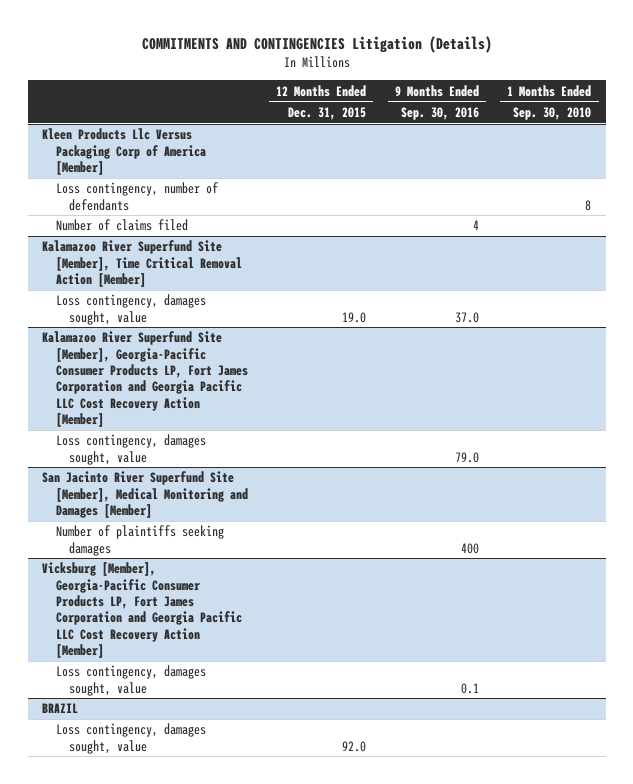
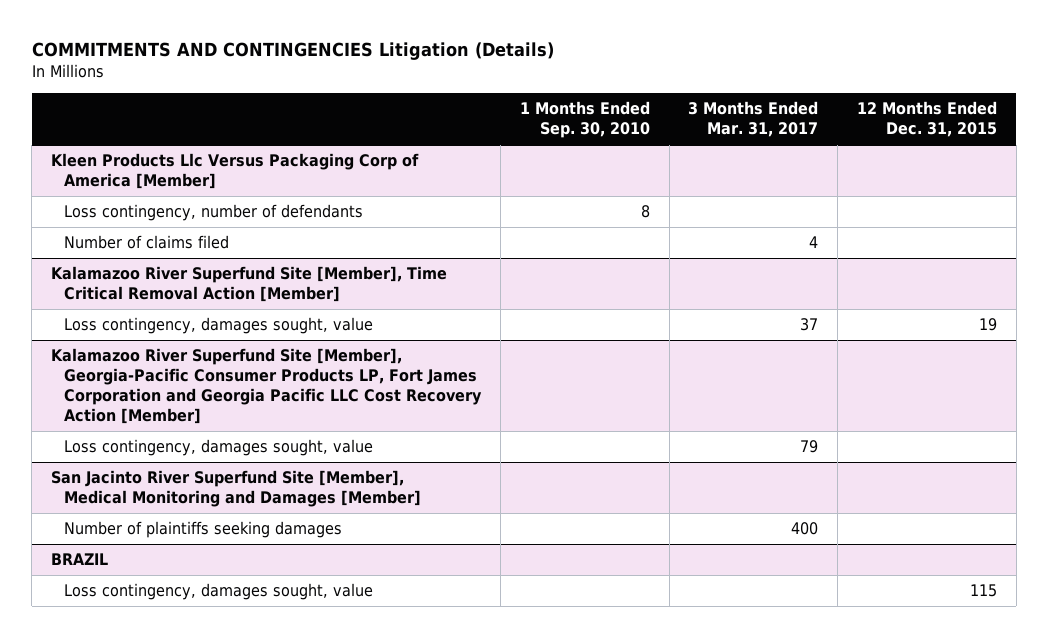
- | 12 Months Ended Dec. 31, 2015 | 9 Months Ended Sep. 30, 2016 | 1 Months Ended Sep. 30, 2010
+ | 1 Months Ended Sep. 30, 2010 | 3 Months Ended Mar. 31, 2017 | 12 Months Ended Dec. 31, 2015
@ Kalamazoo River Superfund Site [Member], Time Critical Removal Action [Member]
- Loss contingency, damages sought, value | 19.0 | 37.0 |
+ Loss contingency, damages sought, value | | 37 | 19
- Vicksburg [Member], Georgia-Pacific Consumer Products LP, Fort James Corporation and Georgia Pacific LLC Cost Recovery Action [Member]
- Loss contingency, damages sought, value | | 0.1 |
@ BRAZIL
- Loss contingency, damages sought, value | 92.0 | |
+ Loss contingency, damages sought, value | | | 115

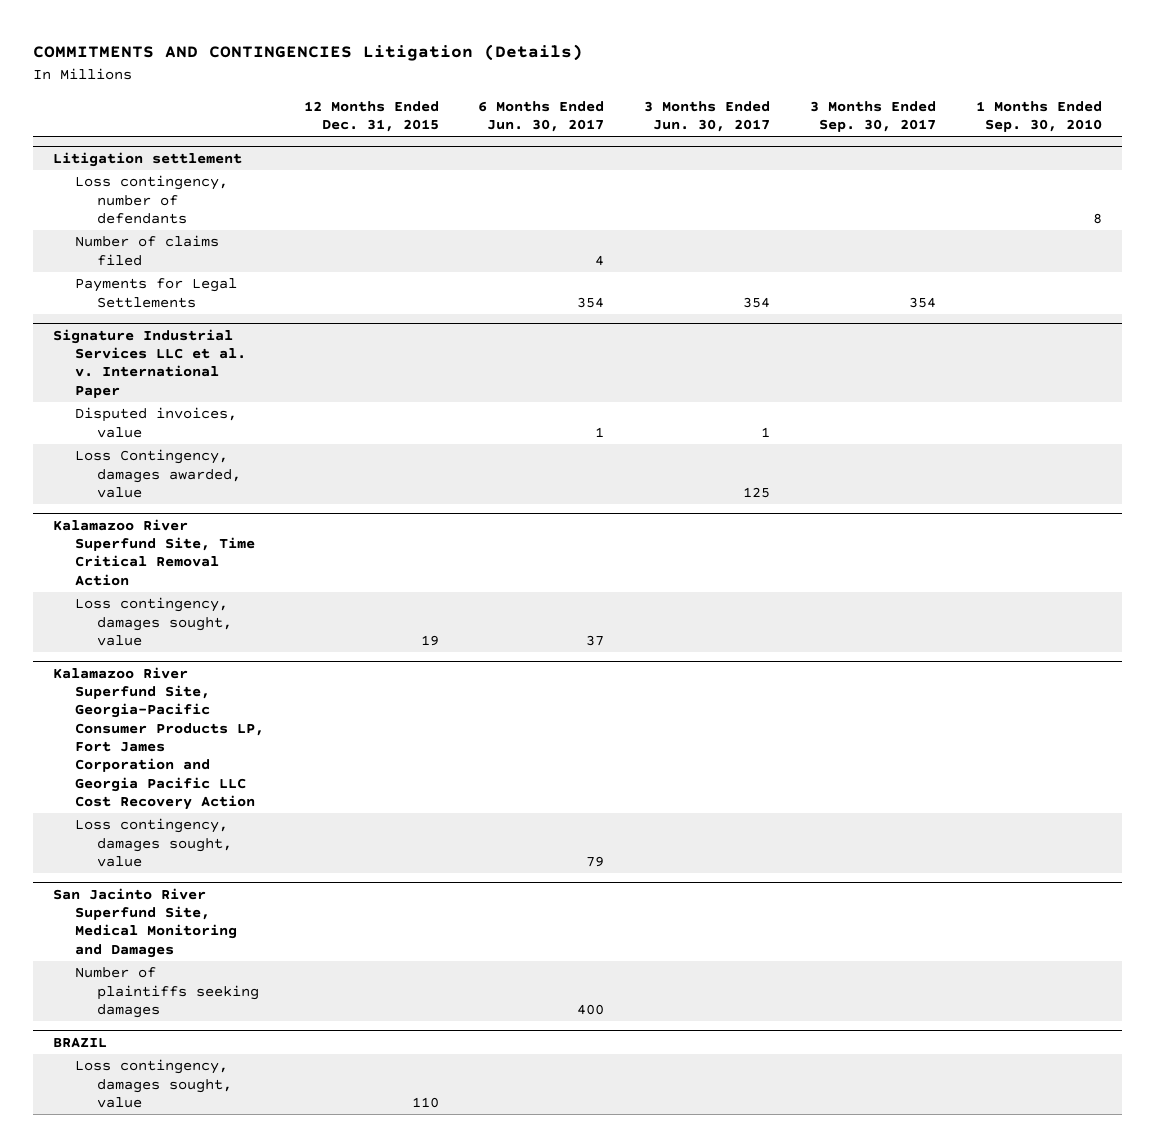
- | 1 Months Ended Sep. 30, 2010 | 3 Months Ended Mar. 31, 2017 | 12 Months Ended Dec. 31, 2015
+ | 12 Months Ended Dec. 31, 2015 | 6 Months Ended Jun. 30, 2017 | 3 Months Ended Jun. 30, 2017 | 3 Months Ended Sep. 30, 2017 | 1 Months Ended Sep. 30, 2010
- Kleen Products Llc Versus Packaging Corp of America [Member]
+ Litigation settlement
- Kalamazoo River Superfund Site [Member], Time Critical Removal Action [Member]
+ Payments for Legal Settlements | | 354 | 354 | 354 |
+ Signature Industrial Services LLC et al. v. International Paper
+ Disputed invoices, value | | 1 | 1 | |
+ Loss Contingency, damages awarded, value | | | 125 | |
+ Kalamazoo River Superfund Site, Time Critical Removal Action
- Kalamazoo River Superfund Site [Member], Georgia-Pacific Consumer Products LP, Fort James Corporation and Georgia Pacific LLC Cost Recovery Action [Member]
+ Kalamazoo River Superfund Site, Georgia-Pacific Consumer Products LP, Fort James Corporation and Georgia Pacific LLC Cost Recovery Action
- San Jacinto River Superfund Site [Member], Medical Monitoring and Damages [Member]
+ San Jacinto River Superfund Site, Medical Monitoring and Damages
@ BRAZIL
- Loss contingency, damages sought, value | | | 115
+ Loss contingency, damages sought, value | 110 | | | |

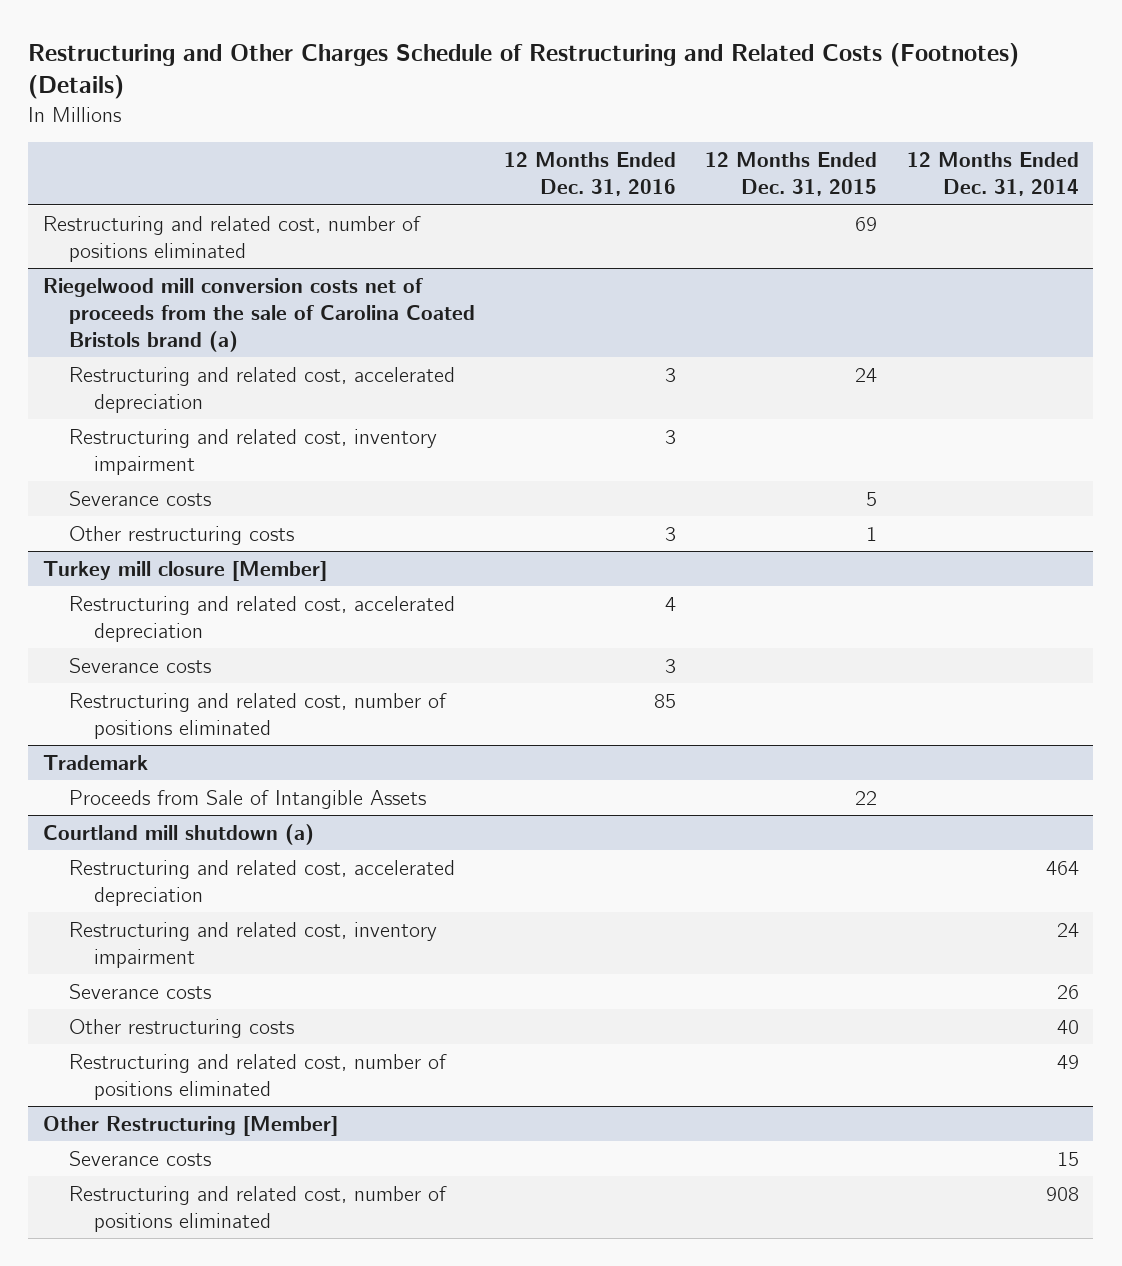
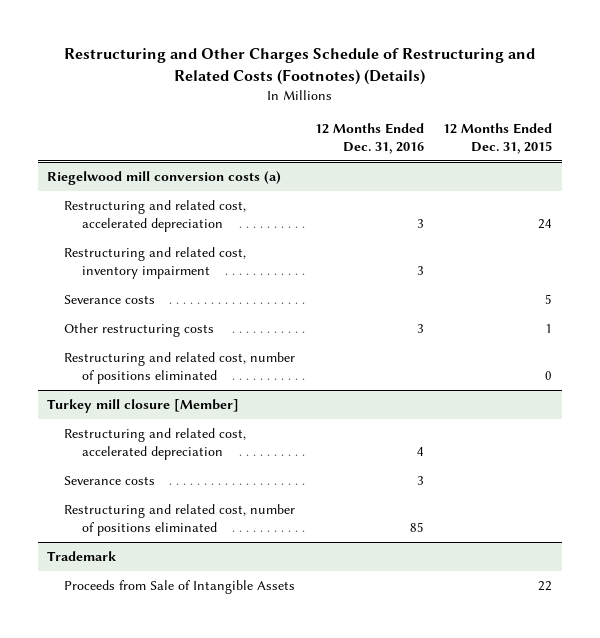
- | 12 Months Ended Dec. 31, 2016 | 12 Months Ended Dec. 31, 2015 | 12 Months Ended Dec. 31, 2014
+ | 12 Months Ended Dec. 31, 2016 | 12 Months Ended Dec. 31, 2015
- Restructuring and related cost, number of positions eliminated | | 69 |
- Riegelwood mill conversion costs net of proceeds from the sale of Carolina Coated Bristols brand (a)
+ Riegelwood mill conversion costs (a)
+ Restructuring and related cost, number of positions eliminated | | 0
- Courtland mill shutdown (a)
- Restructuring and related cost, accelerated depreciation | | | 464
- Restructuring and related cost, inventory impairment | | | 24
- Severance costs | | | 26
- Other restructuring costs | | | 40
- Restructuring and related cost, number of positions eliminated | | | 49
- Other Restructuring [Member]
- Severance costs | | | 15
- Restructuring and related cost, number of positions eliminated | | | 908

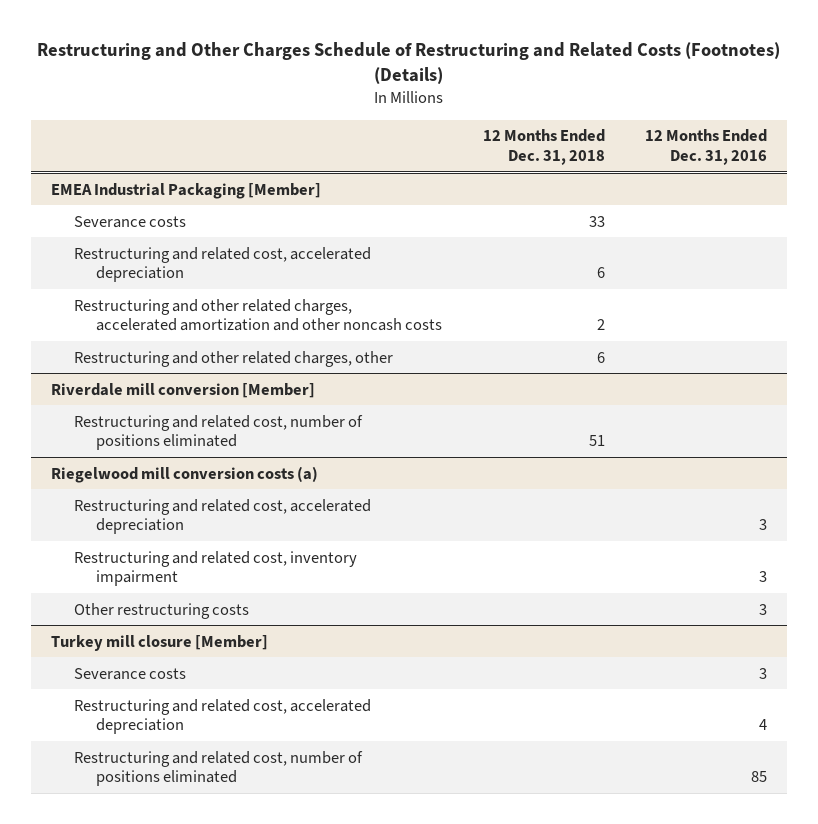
- | 12 Months Ended Dec. 31, 2016 | 12 Months Ended Dec. 31, 2015
+ | 12 Months Ended Dec. 31, 2018 | 12 Months Ended Dec. 31, 2016
+ EMEA Industrial Packaging [Member]
+ Severance costs | 33 |
+ Restructuring and related cost, accelerated depreciation | 6 |
+ Restructuring and other related charges, accelerated amortization and other noncash costs | 2 |
+ Restructuring and other related charges, other | 6 |
+ Riverdale mill conversion [Member]
+ Restructuring and related cost, number of positions eliminated | 51 |
@ Riegelwood mill conversion costs (a)
- Severance costs | | 5
- Restructuring and related cost, number of positions eliminated | | 0
@ Turkey mill closure [Member]
moved down: Restructuring and related cost, accelerated depreciation | | 4
- Trademark
- Proceeds from Sale of Intangible Assets | | 22

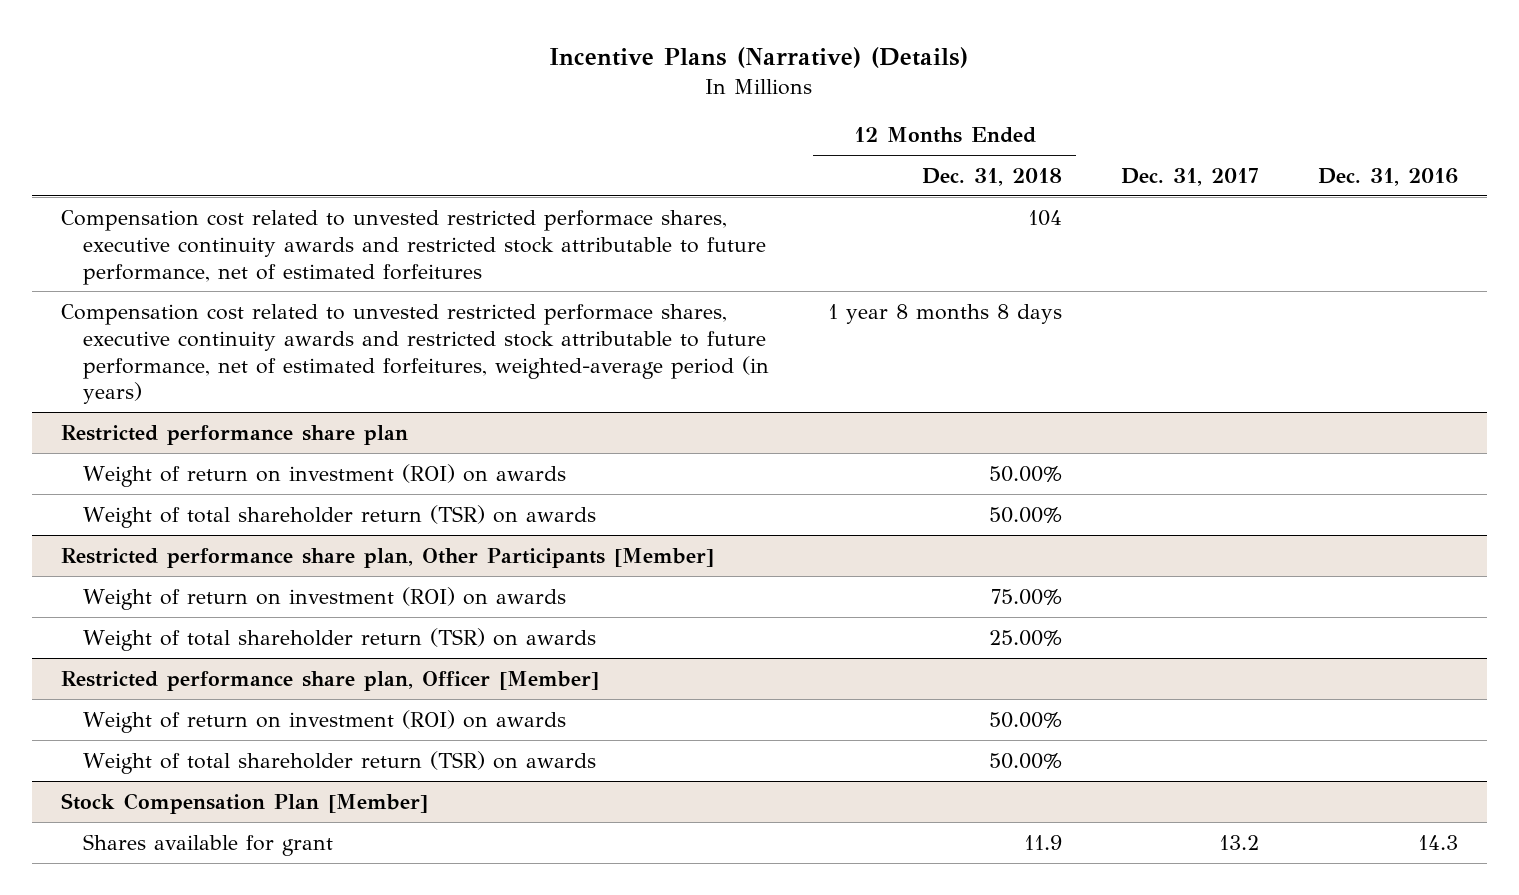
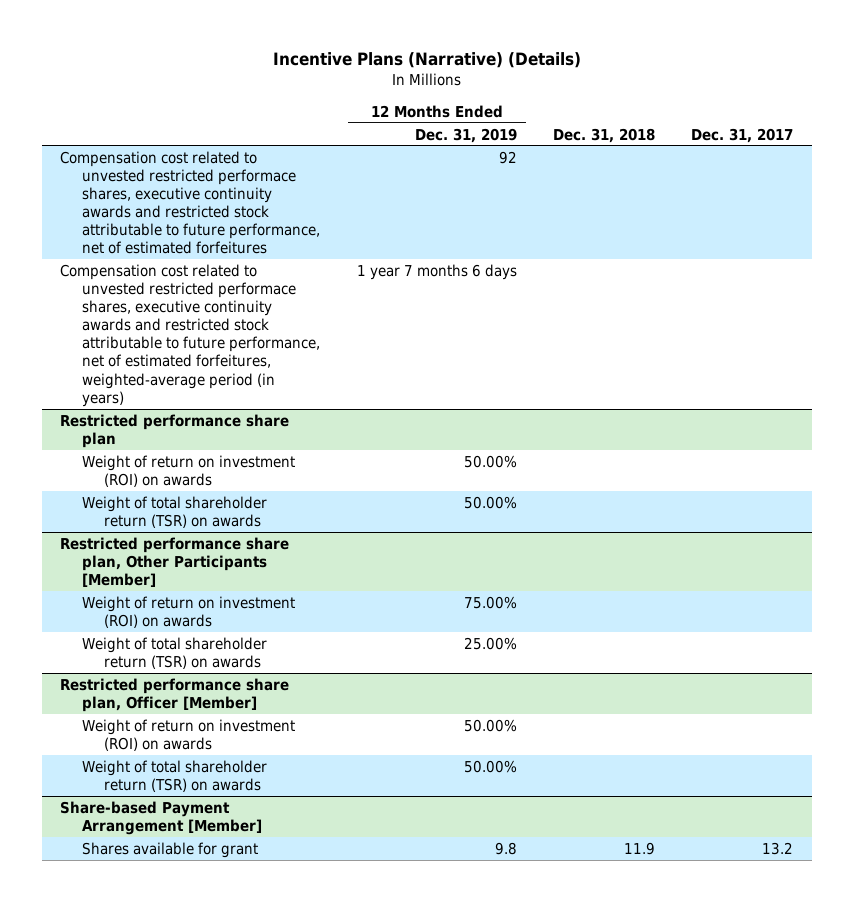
- | 12 Months Ended Dec. 31, 2018 | Dec. 31, 2017 | Dec. 31, 2016
+ | 12 Months Ended Dec. 31, 2019 | Dec. 31, 2018 | Dec. 31, 2017
- Stock Compensation Plan [Member]
+ Share-based Payment Arrangement [Member]

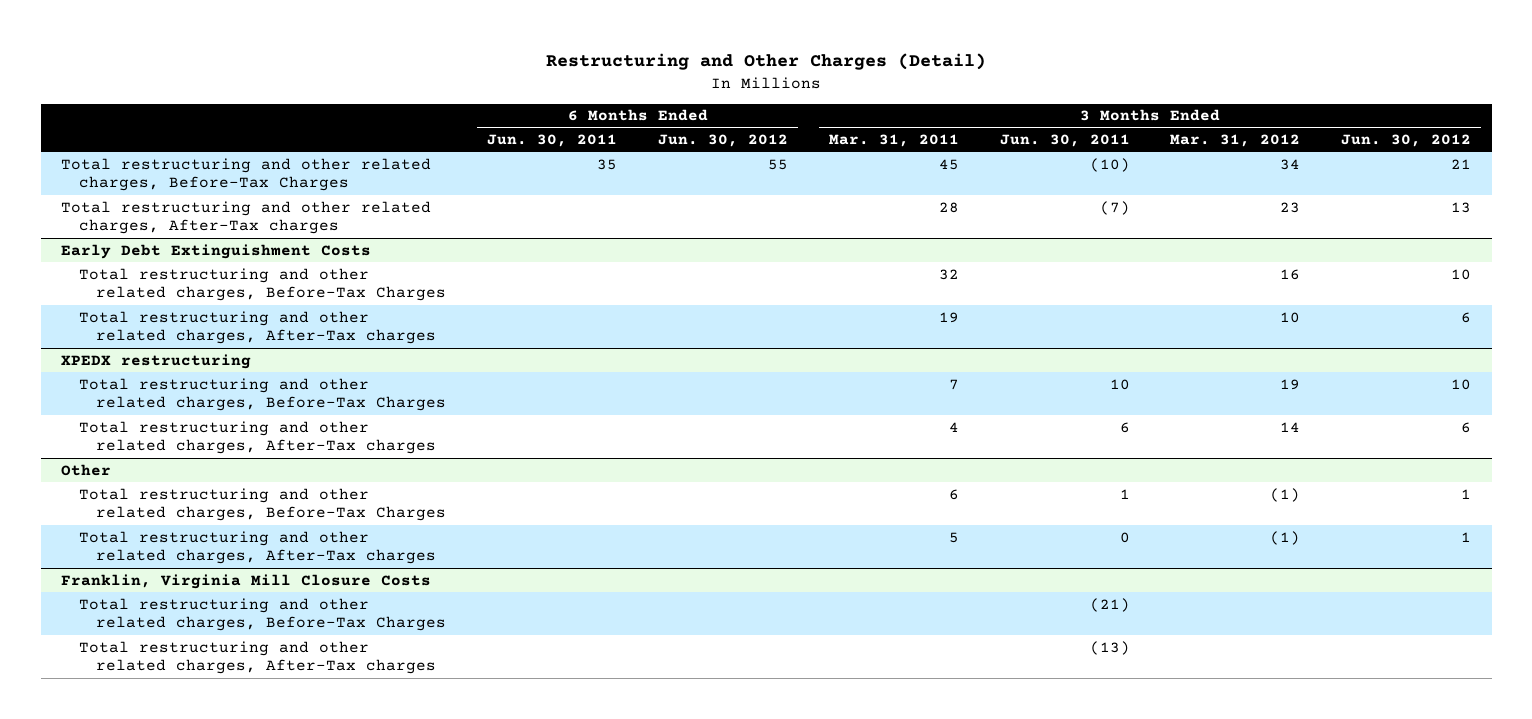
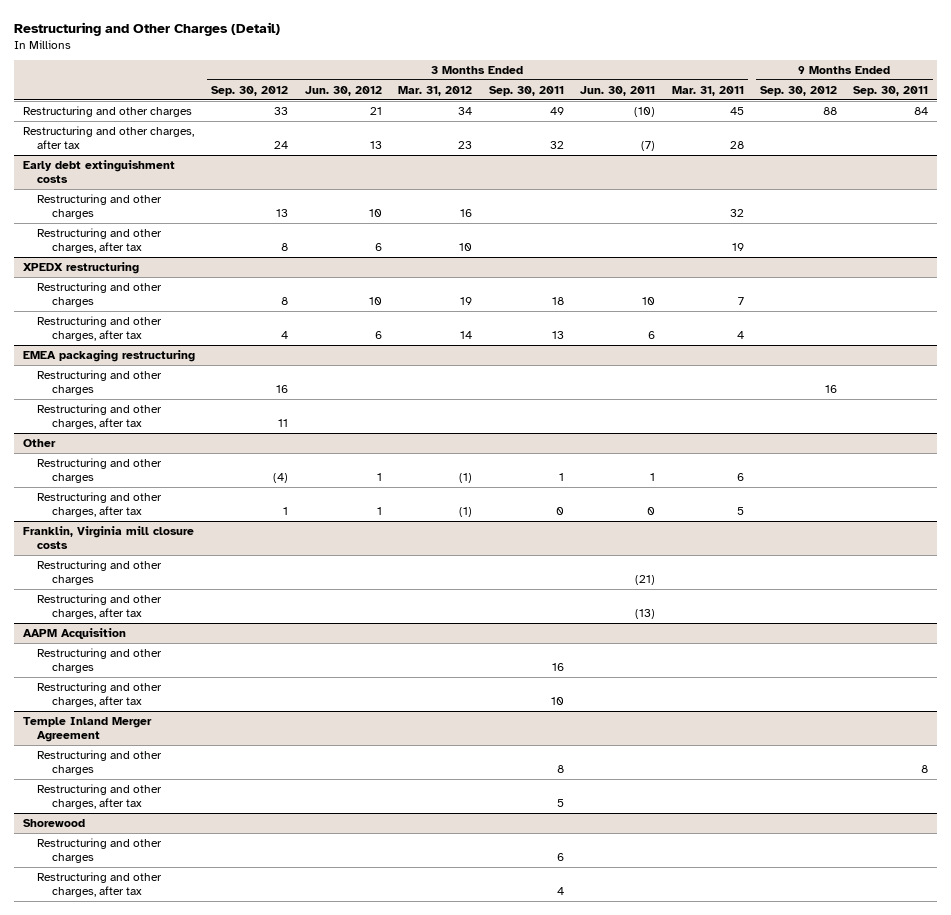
- | 6 Months Ended Jun. 30, 2011 | 6 Months Ended Jun. 30, 2012 | 3 Months Ended Mar. 31, 2011 | 3 Months Ended Jun. 30, 2011 | 3 Months Ended Mar. 31, 2012 | 3 Months Ended Jun. 30, 2012
+ | 3 Months Ended Sep. 30, 2012 | 3 Months Ended Jun. 30, 2012 | 3 Months Ended Mar. 31, 2012 | 3 Months Ended Sep. 30, 2011 | 3 Months Ended Jun. 30, 2011 | 3 Months Ended Mar. 31, 2011 | 9 Months Ended Sep. 30, 2012 | 9 Months Ended Sep. 30, 2011
- Total restructuring and other related charges, Before-Tax Charges | 35 | 55 | 45 | (10) | 34 | 21
- Total restructuring and other related charges, After-Tax charges | | | 28 | (7) | 23 | 13
- Early Debt Extinguishment Costs
- Total restructuring and other related charges, Before-Tax Charges | | | 32 | | 16 | 10
- Total restructuring and other related charges, After-Tax charges | | | 19 | | 10 | 6
+ Restructuring and other charges | 33 | 21 | 34 | 49 | (10) | 45 | 88 | 84
+ Restructuring and other charges, after tax | 24 | 13 | 23 | 32 | (7) | 28 | |
+ Early debt extinguishment costs
+ Restructuring and other charges | 13 | 10 | 16 | | | 32 | |
+ Restructuring and other charges, after tax | 8 | 6 | 10 | | | 19 | |
@ XPEDX restructuring
- Total restructuring and other related charges, Before-Tax Charges | | | 7 | 10 | 19 | 10
- Total restructuring and other related charges, After-Tax charges | | | 4 | 6 | 14 | 6
+ Restructuring and other charges | 8 | 10 | 19 | 18 | 10 | 7 | |
+ Restructuring and other charges, after tax | 4 | 6 | 14 | 13 | 6 | 4 | |
+ EMEA packaging restructuring
+ Restructuring and other charges | 16 | | | | | | 16 |
+ Restructuring and other charges, after tax | 11 | | | | | | |
@ Other
- Total restructuring and other related charges, Before-Tax Charges | | | 6 | 1 | (1) | 1
- Total restructuring and other related charges, After-Tax charges | | | 5 | 0 | (1) | 1
- Franklin, Virginia Mill Closure Costs
- Total restructuring and other related charges, Before-Tax Charges | | | | (21) | |
- Total restructuring and other related charges, After-Tax charges | | | | (13) | |
@ Other
+ Restructuring and other charges | (4) | 1 | (1) | 1 | 1 | 6 | |
+ Restructuring and other charges, after tax | 1 | 1 | (1) | 0 | 0 | 5 | |
+ Franklin, Virginia mill closure costs
+ Restructuring and other charges | | | | | (21) | | |
+ Restructuring and other charges, after tax | | | | | (13) | | |
+ AAPM Acquisition
+ Restructuring and other charges | | | | 16 | | | |
+ Restructuring and other charges, after tax | | | | 10 | | | |
+ Temple Inland Merger Agreement
+ Restructuring and other charges | | | | 8 | | | | 8
+ Restructuring and other charges, after tax | | | | 5 | | | |
+ Shorewood
+ Restructuring and other charges | | | | 6 | | | |
+ Restructuring and other charges, after tax | | | | 4 | | | |

